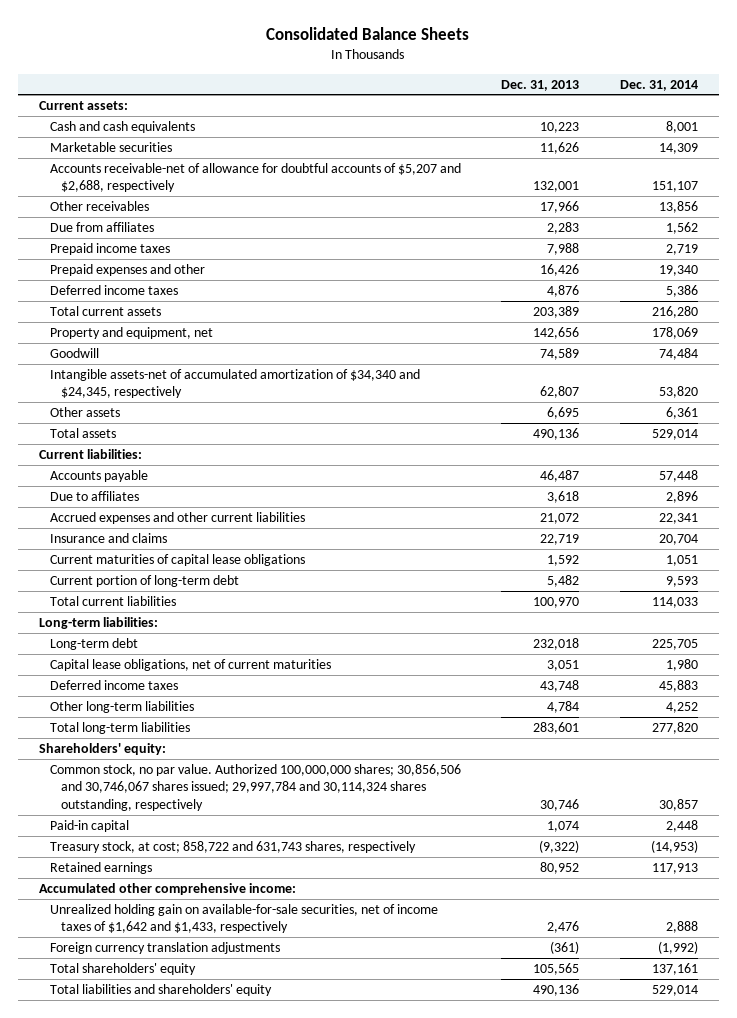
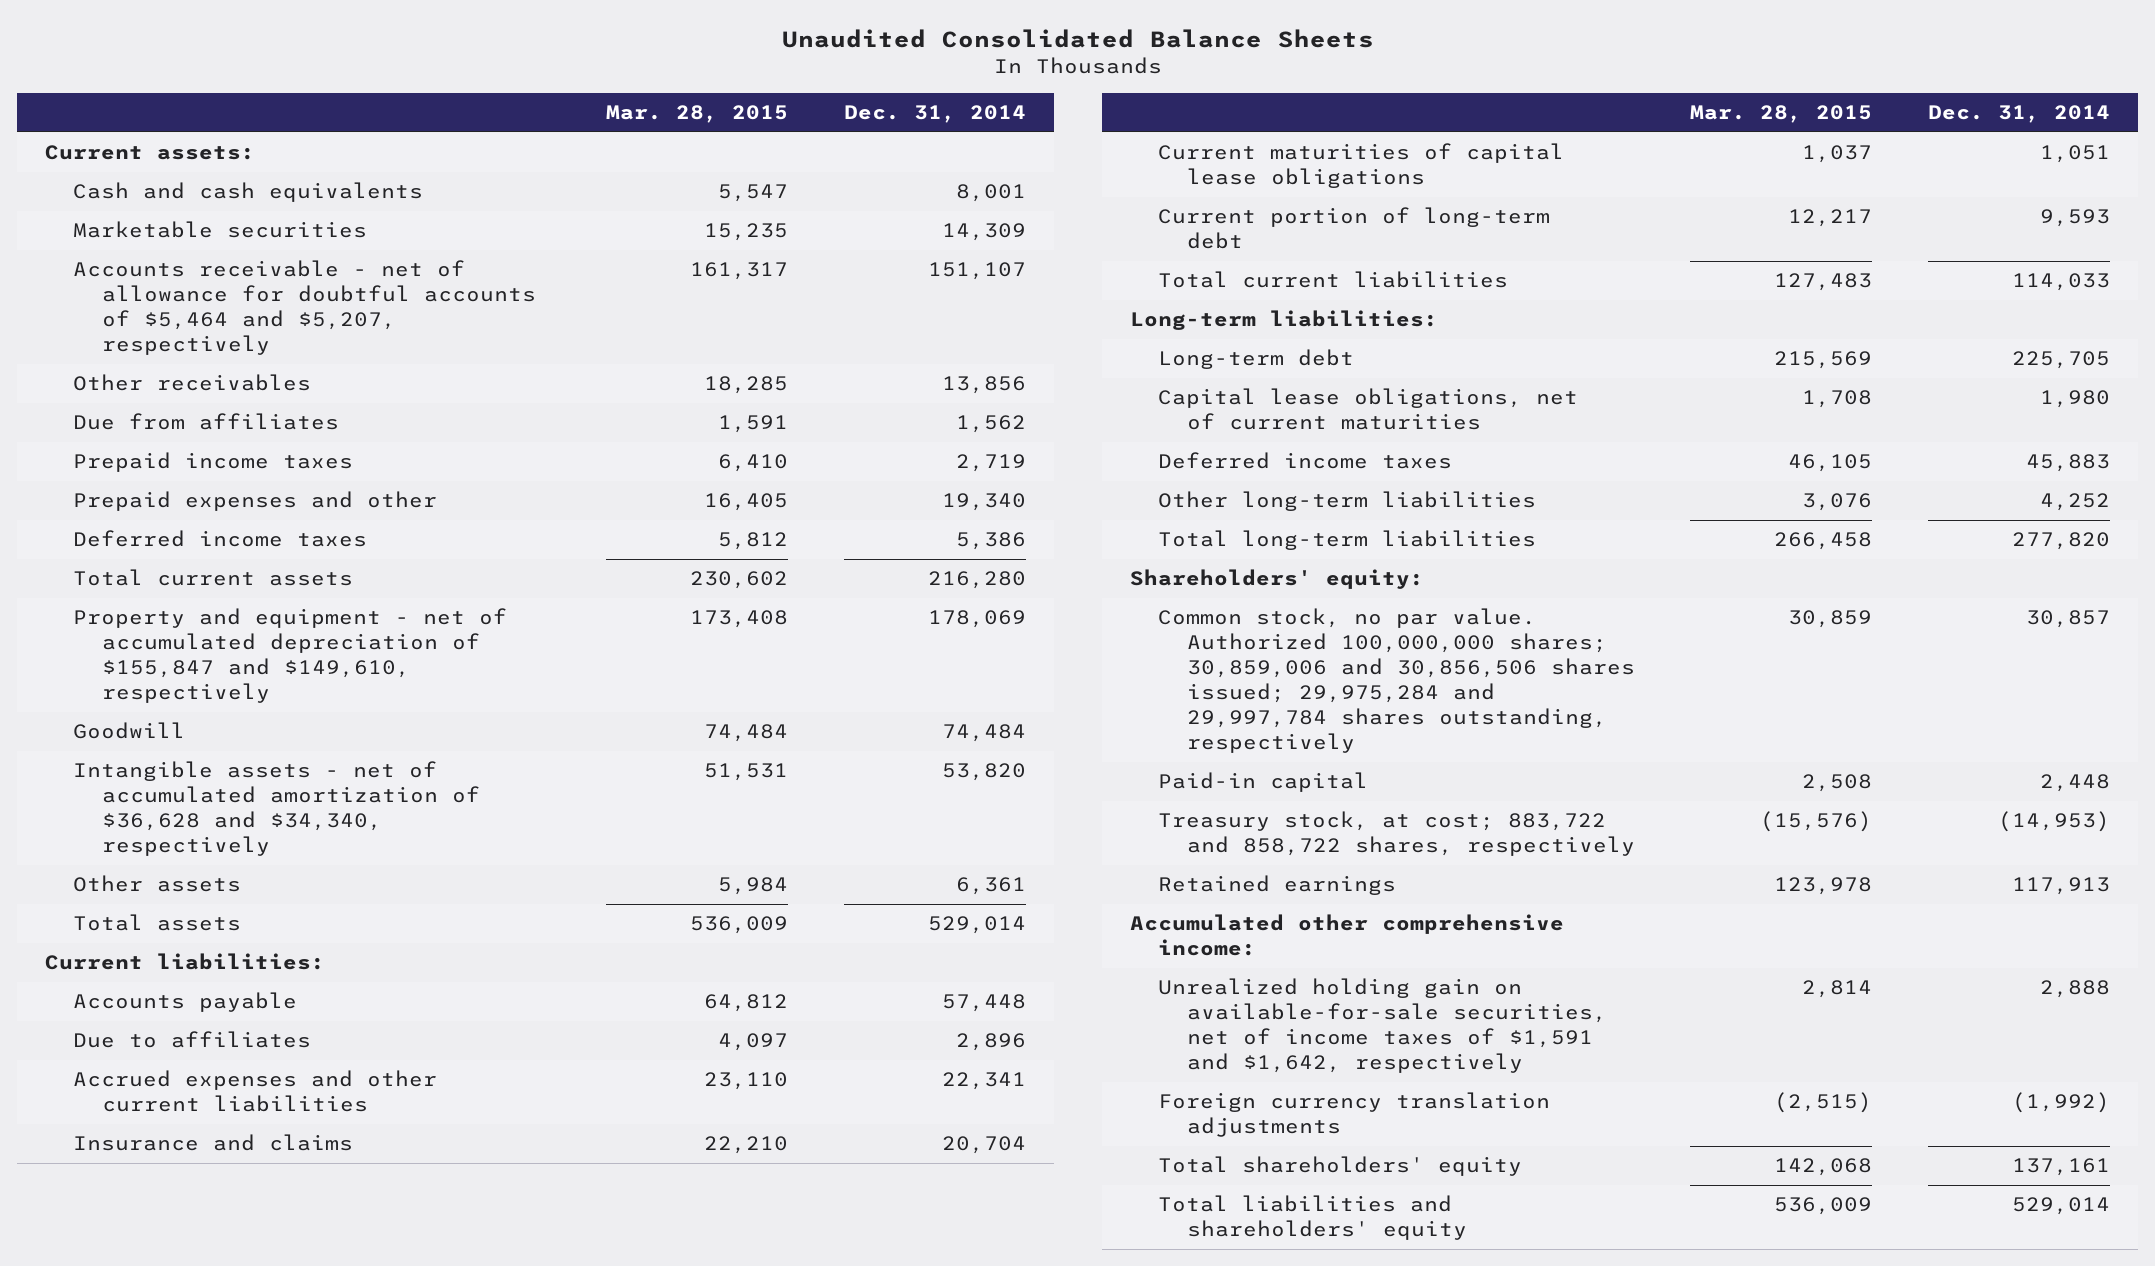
- Consolidated Balance Sheets
+ Unaudited Consolidated Balance Sheets
- | Dec. 31, 2013 | Dec. 31, 2014
+ | Mar. 28, 2015 | Dec. 31, 2014
- Accounts receivable-net of allowance for doubtful accounts of $5,207 and $2,688, respectively | 132,001 | 151,107
+ Accounts receivable - net of allowance for doubtful accounts of $5,464 and $5,207, respectively | 161,317 | 151,107
- Property and equipment, net | 142,656 | 178,069
+ Property and equipment - net of accumulated depreciation of $155,847 and $149,610, respectively | 173,408 | 178,069
- Intangible assets-net of accumulated amortization of $34,340 and $24,345, respectively | 62,807 | 53,820
+ Intangible assets - net of accumulated amortization of $36,628 and $34,340, respectively | 51,531 | 53,820
- Common stock, no par value. Authorized 100,000,000 shares; 30,856,506 and 30,746,067 shares issued; 29,997,784 and 30,114,324 shares outstanding, respectively | 30,746 | 30,857
+ Common stock, no par value. Authorized 100,000,000 shares; 30,859,006 and 30,856,506 shares issued; 29,975,284 and 29,997,784 shares outstanding, respectively | 30,859 | 30,857
- Treasury stock, at cost; 858,722 and 631,743 shares, respectively | (9,322) | (14,953)
+ Treasury stock, at cost; 883,722 and 858,722 shares, respectively | (15,576) | (14,953)
- Unrealized holding gain on available-for-sale securities, net of income taxes of $1,642 and $1,433, respectively | 2,476 | 2,888
+ Unrealized holding gain on available-for-sale securities, net of income taxes of $1,591 and $1,642, respectively | 2,814 | 2,888

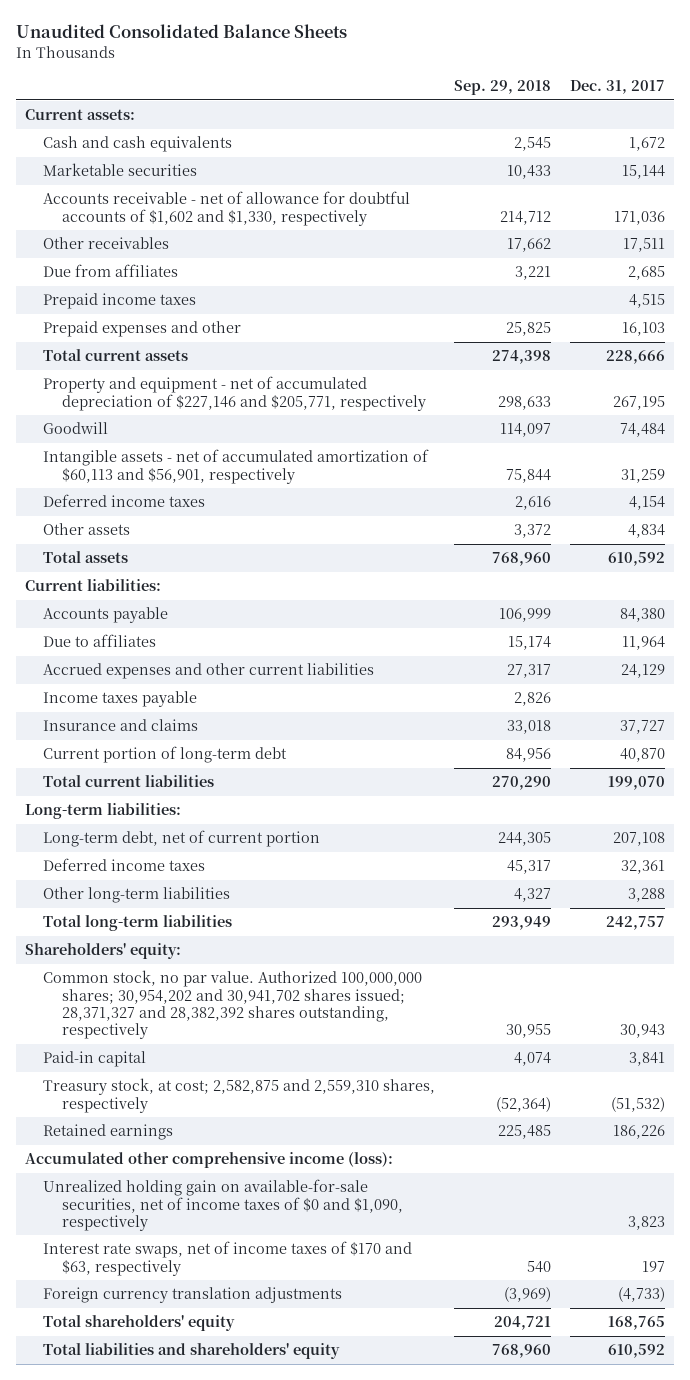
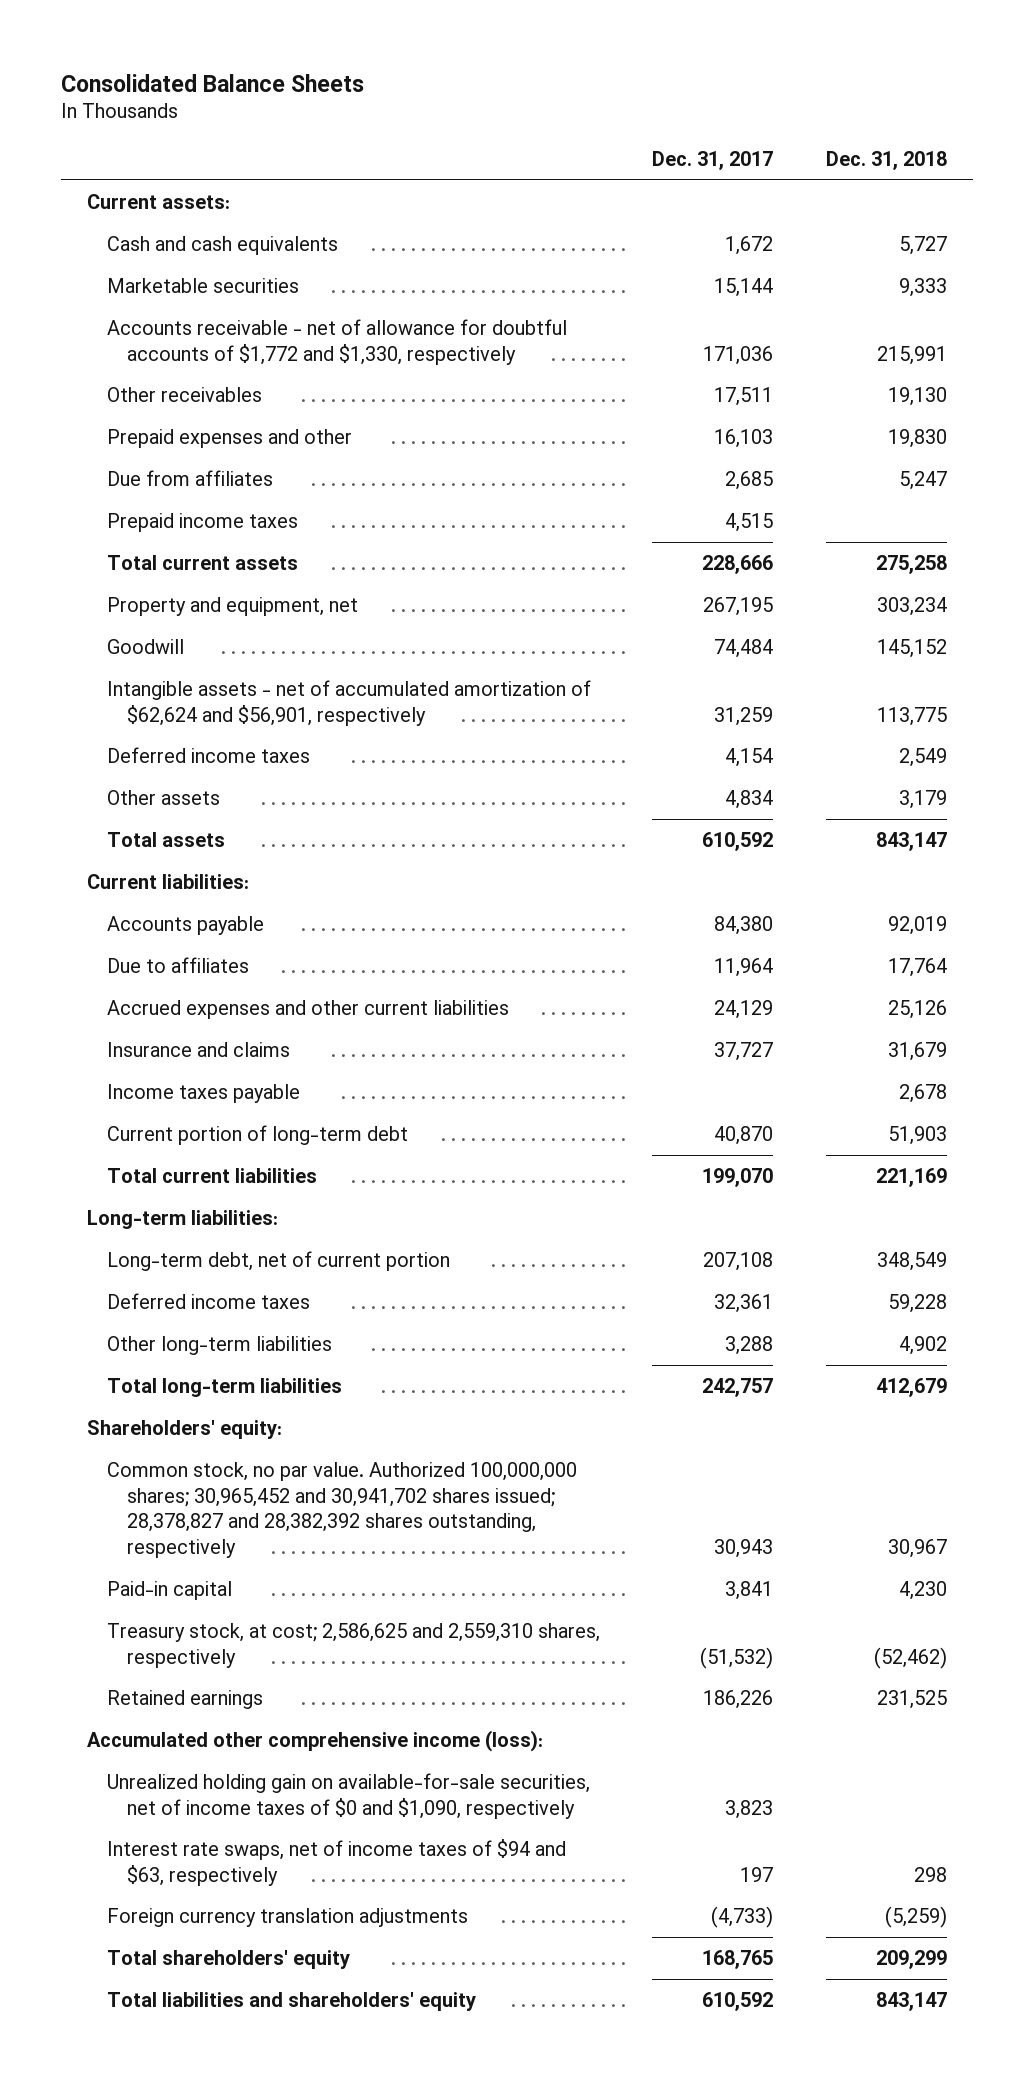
- Unaudited Consolidated Balance Sheets
+ Consolidated Balance Sheets
- | Sep. 29, 2018 | Dec. 31, 2017
+ | Dec. 31, 2017 | Dec. 31, 2018
- Accounts receivable - net of allowance for doubtful accounts of $1,602 and $1,330, respectively | 214,712 | 171,036
+ Accounts receivable - net of allowance for doubtful accounts of $1,772 and $1,330, respectively | 171,036 | 215,991
moved up: Prepaid expenses and other | 16,103 | 19,830
- Property and equipment - net of accumulated depreciation of $227,146 and $205,771, respectively | 298,633 | 267,195
+ Property and equipment, net | 267,195 | 303,234
- Intangible assets - net of accumulated amortization of $60,113 and $56,901, respectively | 75,844 | 31,259
+ Intangible assets - net of accumulated amortization of $62,624 and $56,901, respectively | 31,259 | 113,775
moved down: Income taxes payable | | 2,678
- Common stock, no par value. Authorized 100,000,000 shares; 30,954,202 and 30,941,702 shares issued; 28,371,327 and 28,382,392 shares outstanding, respectively | 30,955 | 30,943
+ Common stock, no par value. Authorized 100,000,000 shares; 30,965,452 and 30,941,702 shares issued; 28,378,827 and 28,382,392 shares outstanding, respectively | 30,943 | 30,967
- Treasury stock, at cost; 2,582,875 and 2,559,310 shares, respectively | (52,364) | (51,532)
+ Treasury stock, at cost; 2,586,625 and 2,559,310 shares, respectively | (51,532) | (52,462)
- Interest rate swaps, net of income taxes of $170 and $63, respectively | 540 | 197
+ Interest rate swaps, net of income taxes of $94 and $63, respectively | 197 | 298

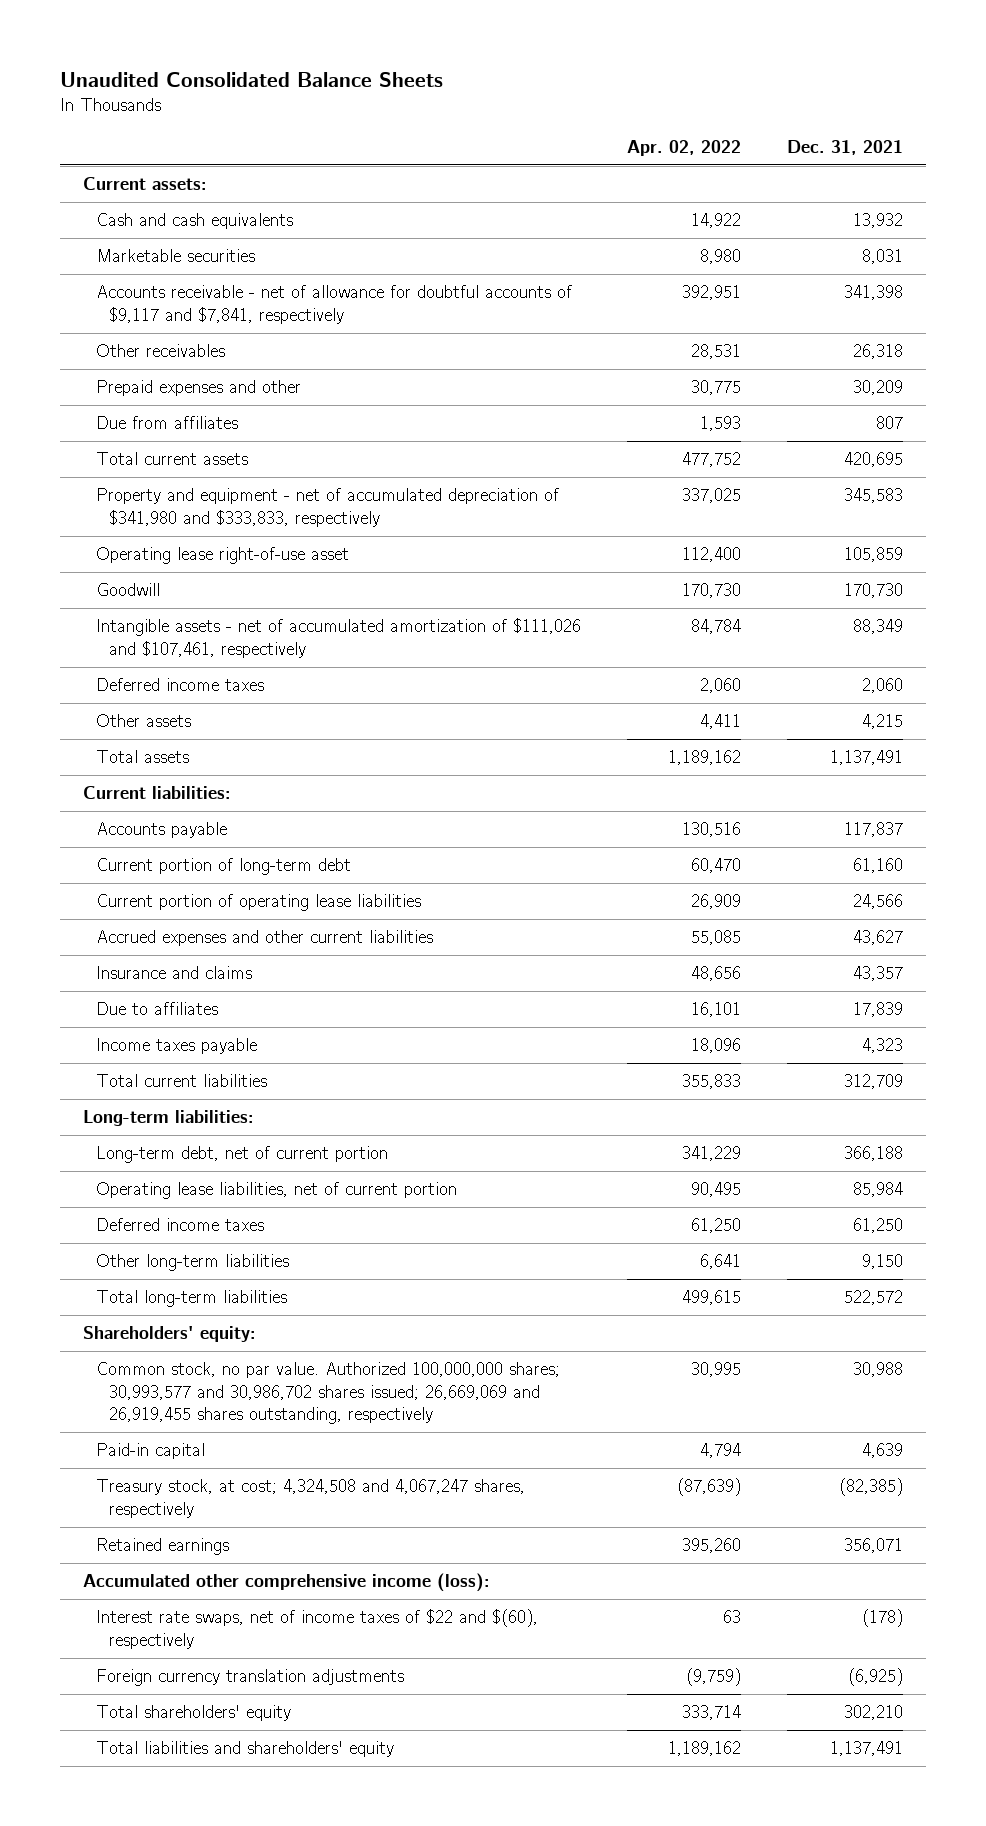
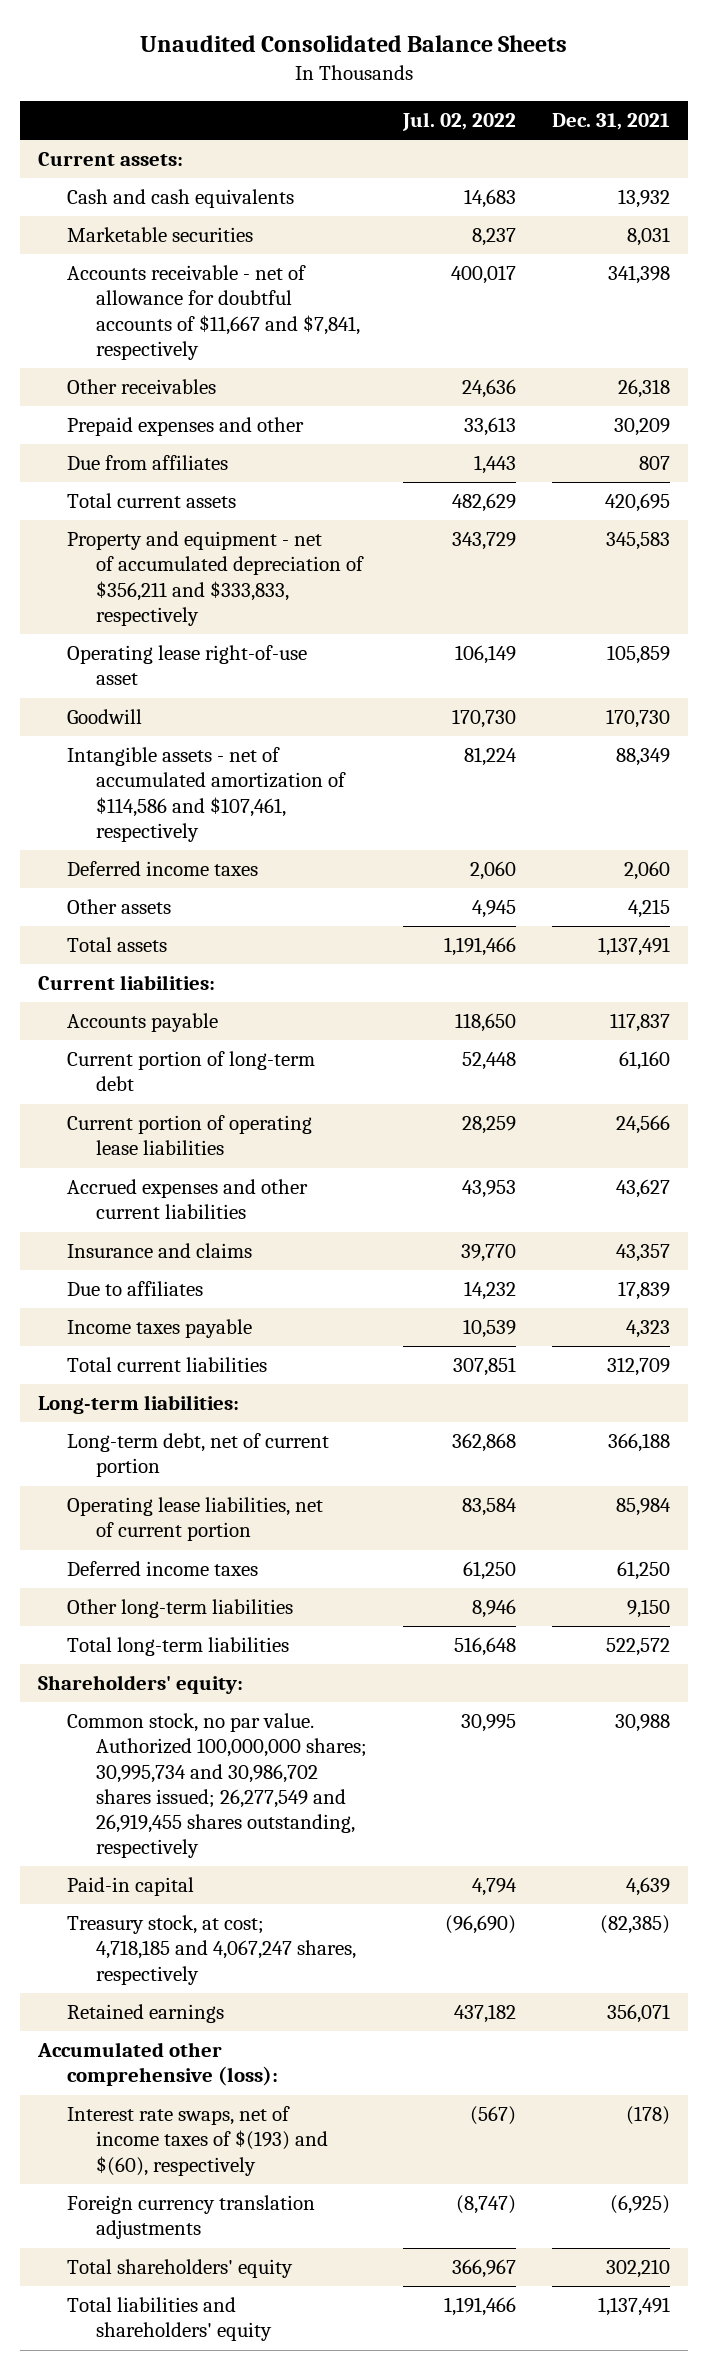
- | Apr. 02, 2022 | Dec. 31, 2021
+ | Jul. 02, 2022 | Dec. 31, 2021
- Accounts receivable - net of allowance for doubtful accounts of $9,117 and $7,841, respectively | 392,951 | 341,398
+ Accounts receivable - net of allowance for doubtful accounts of $11,667 and $7,841, respectively | 400,017 | 341,398
- Property and equipment - net of accumulated depreciation of $341,980 and $333,833, respectively | 337,025 | 345,583
+ Property and equipment - net of accumulated depreciation of $356,211 and $333,833, respectively | 343,729 | 345,583
- Intangible assets - net of accumulated amortization of $111,026 and $107,461, respectively | 84,784 | 88,349
+ Intangible assets - net of accumulated amortization of $114,586 and $107,461, respectively | 81,224 | 88,349
- Common stock, no par value. Authorized 100,000,000 shares; 30,993,577 and 30,986,702 shares issued; 26,669,069 and 26,919,455 shares outstanding, respectively | 30,995 | 30,988
+ Common stock, no par value. Authorized 100,000,000 shares; 30,995,734 and 30,986,702 shares issued; 26,277,549 and 26,919,455 shares outstanding, respectively | 30,995 | 30,988
- Treasury stock, at cost; 4,324,508 and 4,067,247 shares, respectively | (87,639) | (82,385)
+ Treasury stock, at cost; 4,718,185 and 4,067,247 shares, respectively | (96,690) | (82,385)
- Accumulated other comprehensive income (loss):
- Interest rate swaps, net of income taxes of $22 and $(60), respectively | 63 | (178)
+ Accumulated other comprehensive (loss):
+ Interest rate swaps, net of income taxes of $(193) and $(60), respectively | (567) | (178)

